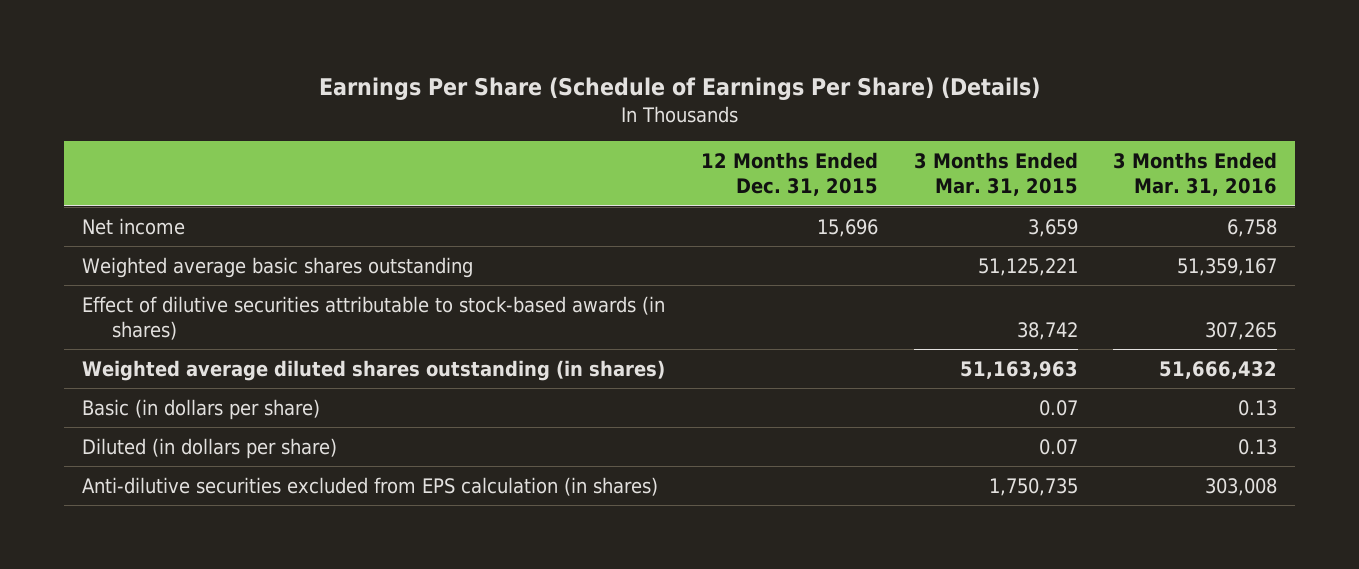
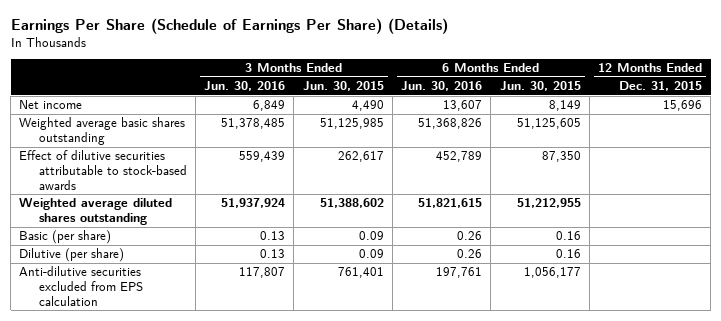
- | 12 Months Ended Dec. 31, 2015 | 3 Months Ended Mar. 31, 2015 | 3 Months Ended Mar. 31, 2016
+ | 3 Months Ended Jun. 30, 2016 | 3 Months Ended Jun. 30, 2015 | 6 Months Ended Jun. 30, 2016 | 6 Months Ended Jun. 30, 2015 | 12 Months Ended Dec. 31, 2015
- Effect of dilutive securities attributable to stock-based awards (in shares) | | 38,742 | 307,265
- Weighted average diluted shares outstanding (in shares) | | 51,163,963 | 51,666,432
- Basic (in dollars per share) | | 0.07 | 0.13
- Diluted (in dollars per share) | | 0.07 | 0.13
- Anti-dilutive securities excluded from EPS calculation (in shares) | | 1,750,735 | 303,008
+ Effect of dilutive securities attributable to stock-based awards | 559,439 | 262,617 | 452,789 | 87,350 |
+ Weighted average diluted shares outstanding | 51,937,924 | 51,388,602 | 51,821,615 | 51,212,955 |
+ Basic (per share) | 0.13 | 0.09 | 0.26 | 0.16 |
+ Dilutive (per share) | 0.13 | 0.09 | 0.26 | 0.16 |
+ Anti-dilutive securities excluded from EPS calculation | 117,807 | 761,401 | 197,761 | 1,056,177 |

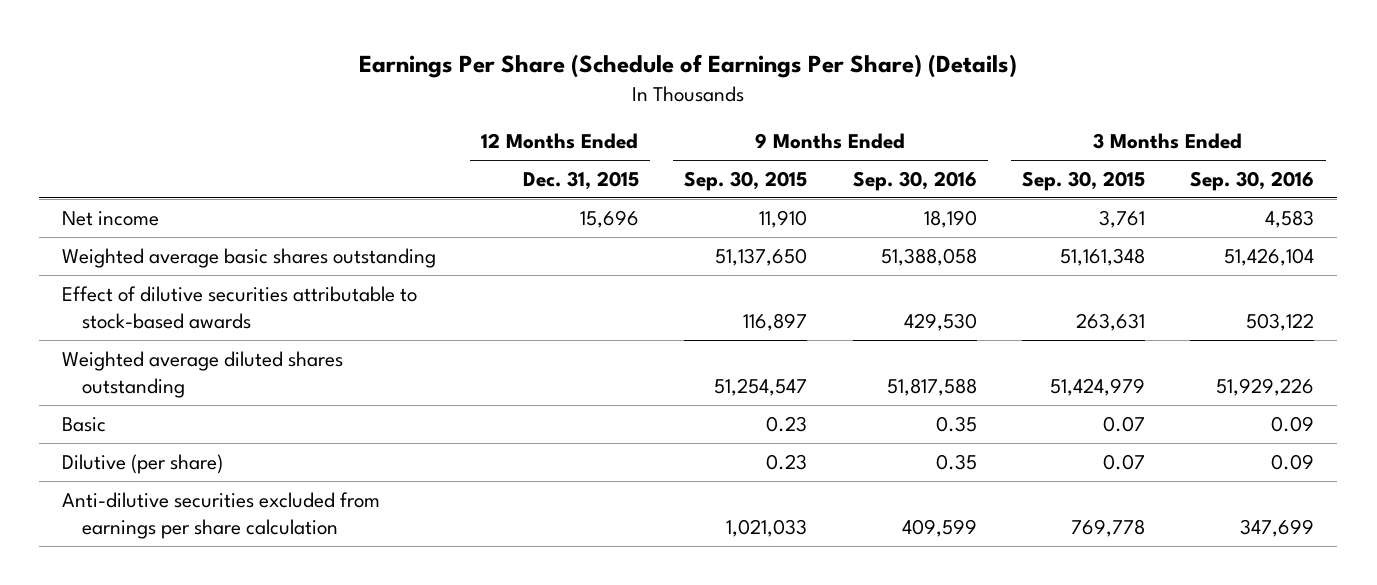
- | 3 Months Ended Jun. 30, 2016 | 3 Months Ended Jun. 30, 2015 | 6 Months Ended Jun. 30, 2016 | 6 Months Ended Jun. 30, 2015 | 12 Months Ended Dec. 31, 2015
+ | 12 Months Ended Dec. 31, 2015 | 9 Months Ended Sep. 30, 2015 | 9 Months Ended Sep. 30, 2016 | 3 Months Ended Sep. 30, 2015 | 3 Months Ended Sep. 30, 2016
- Basic (per share) | 0.13 | 0.09 | 0.26 | 0.16 |
+ Basic | | 0.23 | 0.35 | 0.07 | 0.09
- Anti-dilutive securities excluded from EPS calculation | 117,807 | 761,401 | 197,761 | 1,056,177 |
+ Anti-dilutive securities excluded from earnings per share calculation | | 1,021,033 | 409,599 | 769,778 | 347,699

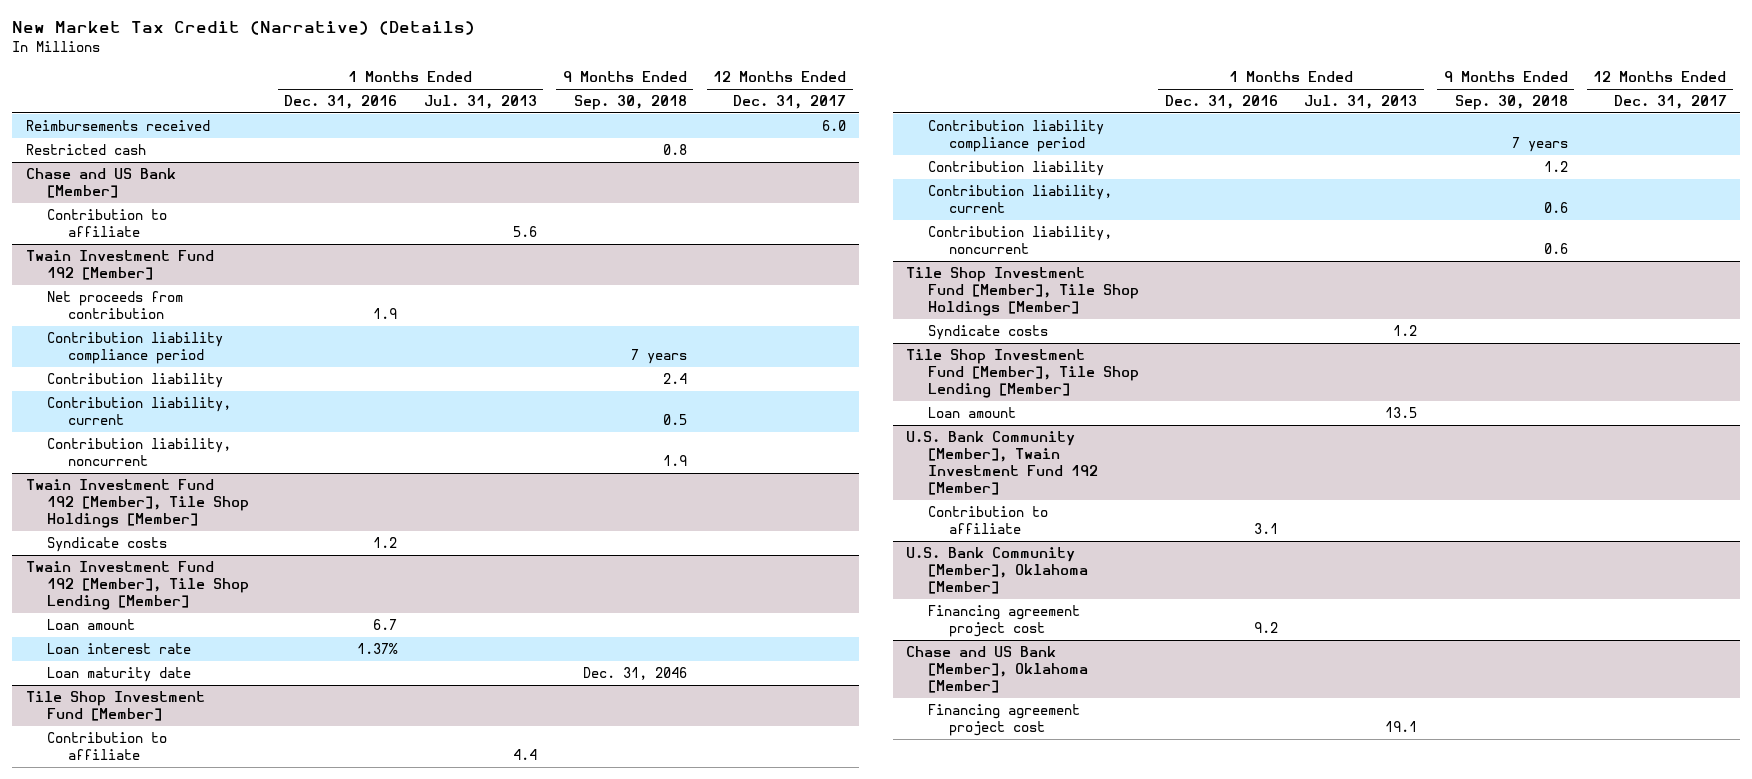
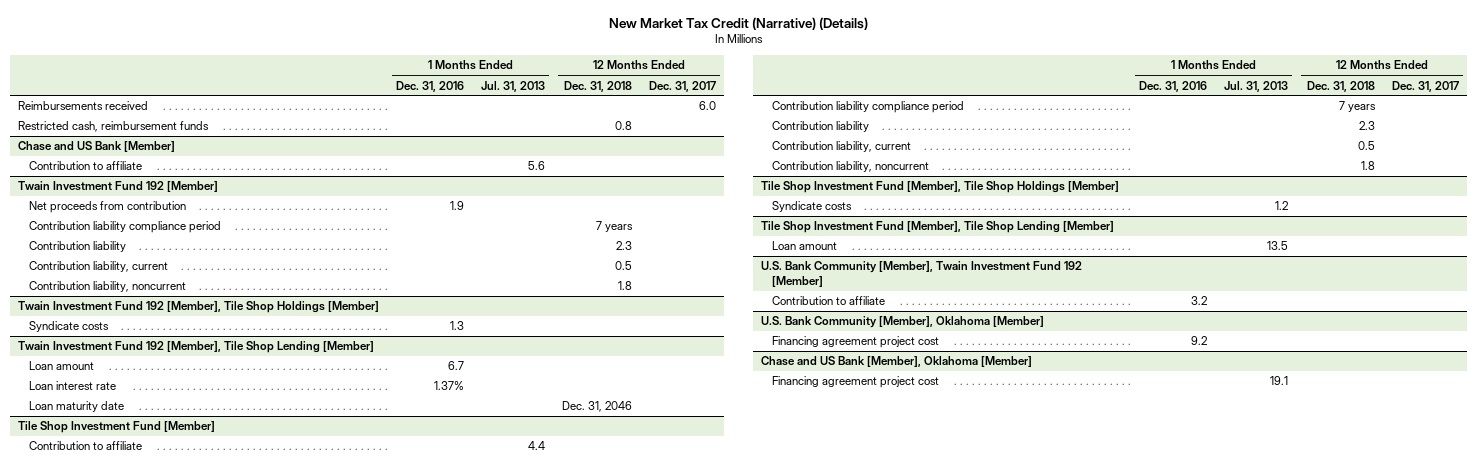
- | 1 Months Ended Dec. 31, 2016 | 1 Months Ended Jul. 31, 2013 | 9 Months Ended Sep. 30, 2018 | 12 Months Ended Dec. 31, 2017
+ | 1 Months Ended Dec. 31, 2016 | 1 Months Ended Jul. 31, 2013 | 12 Months Ended Dec. 31, 2018 | 12 Months Ended Dec. 31, 2017
- Restricted cash | | | 0.8 |
+ Restricted cash, reimbursement funds | | | 0.8 |
@ Twain Investment Fund 192 [Member], Tile Shop Holdings [Member]
- Syndicate costs | 1.2 | | |
+ Syndicate costs | 1.3 | | |
@ U.S. Bank Community [Member], Twain Investment Fund 192 [Member]
- Contribution to affiliate | 3.1 | | |
+ Contribution to affiliate | 3.2 | | |

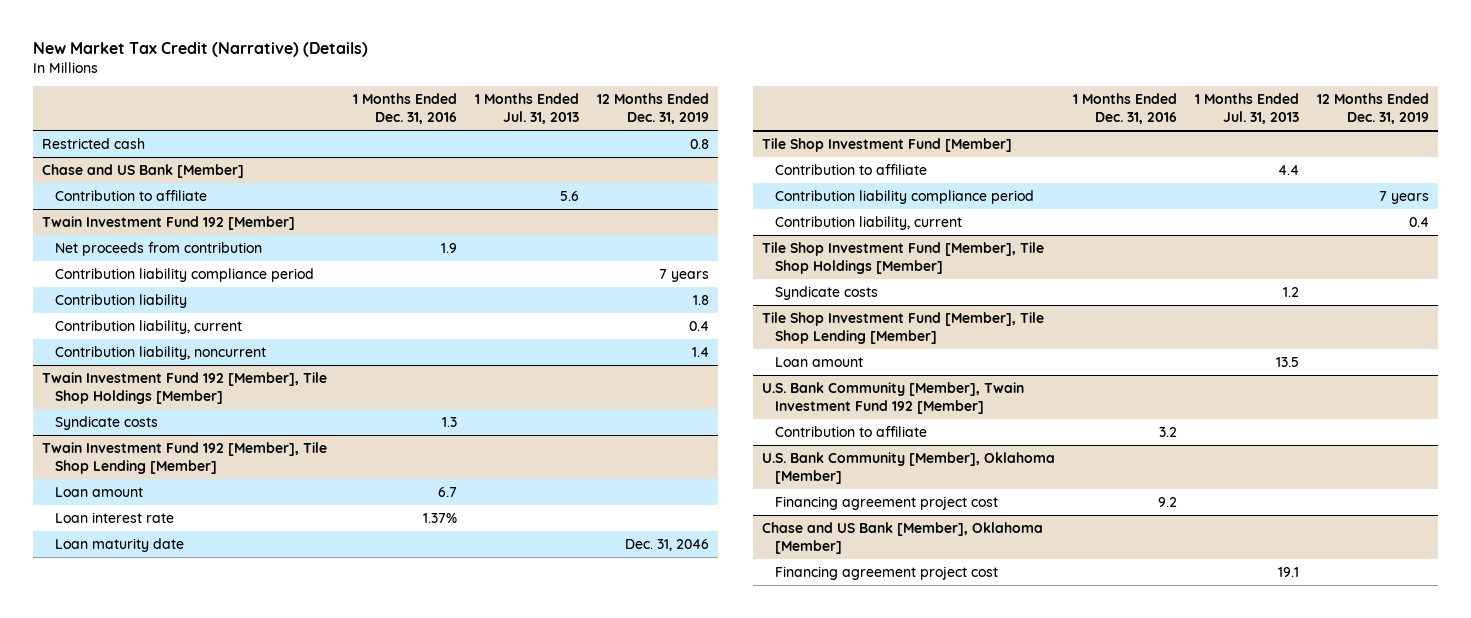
- | 1 Months Ended Dec. 31, 2016 | 1 Months Ended Jul. 31, 2013 | 12 Months Ended Dec. 31, 2018 | 12 Months Ended Dec. 31, 2017
+ | 1 Months Ended Dec. 31, 2016 | 1 Months Ended Jul. 31, 2013 | 12 Months Ended Dec. 31, 2019
- Reimbursements received | | | | 6.0
- Restricted cash, reimbursement funds | | | 0.8 |
+ Restricted cash | | | 0.8
@ Tile Shop Investment Fund [Member]
- Contribution liability | | | 2.3 |
- Contribution liability, noncurrent | | | 1.8 |

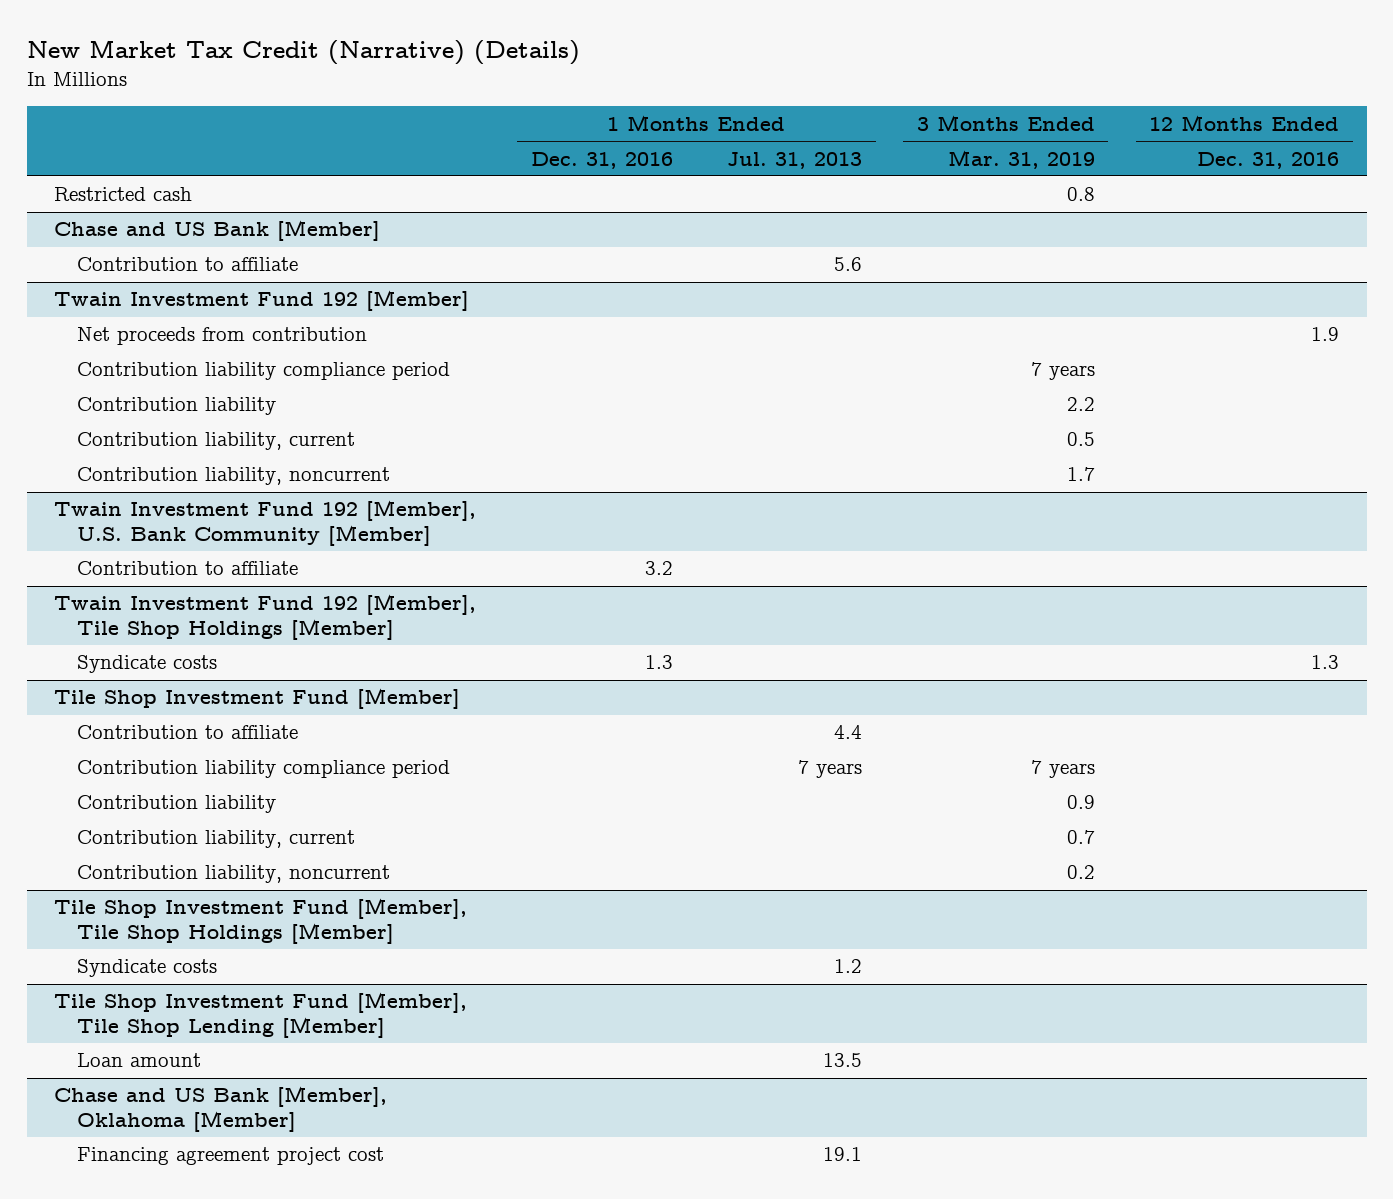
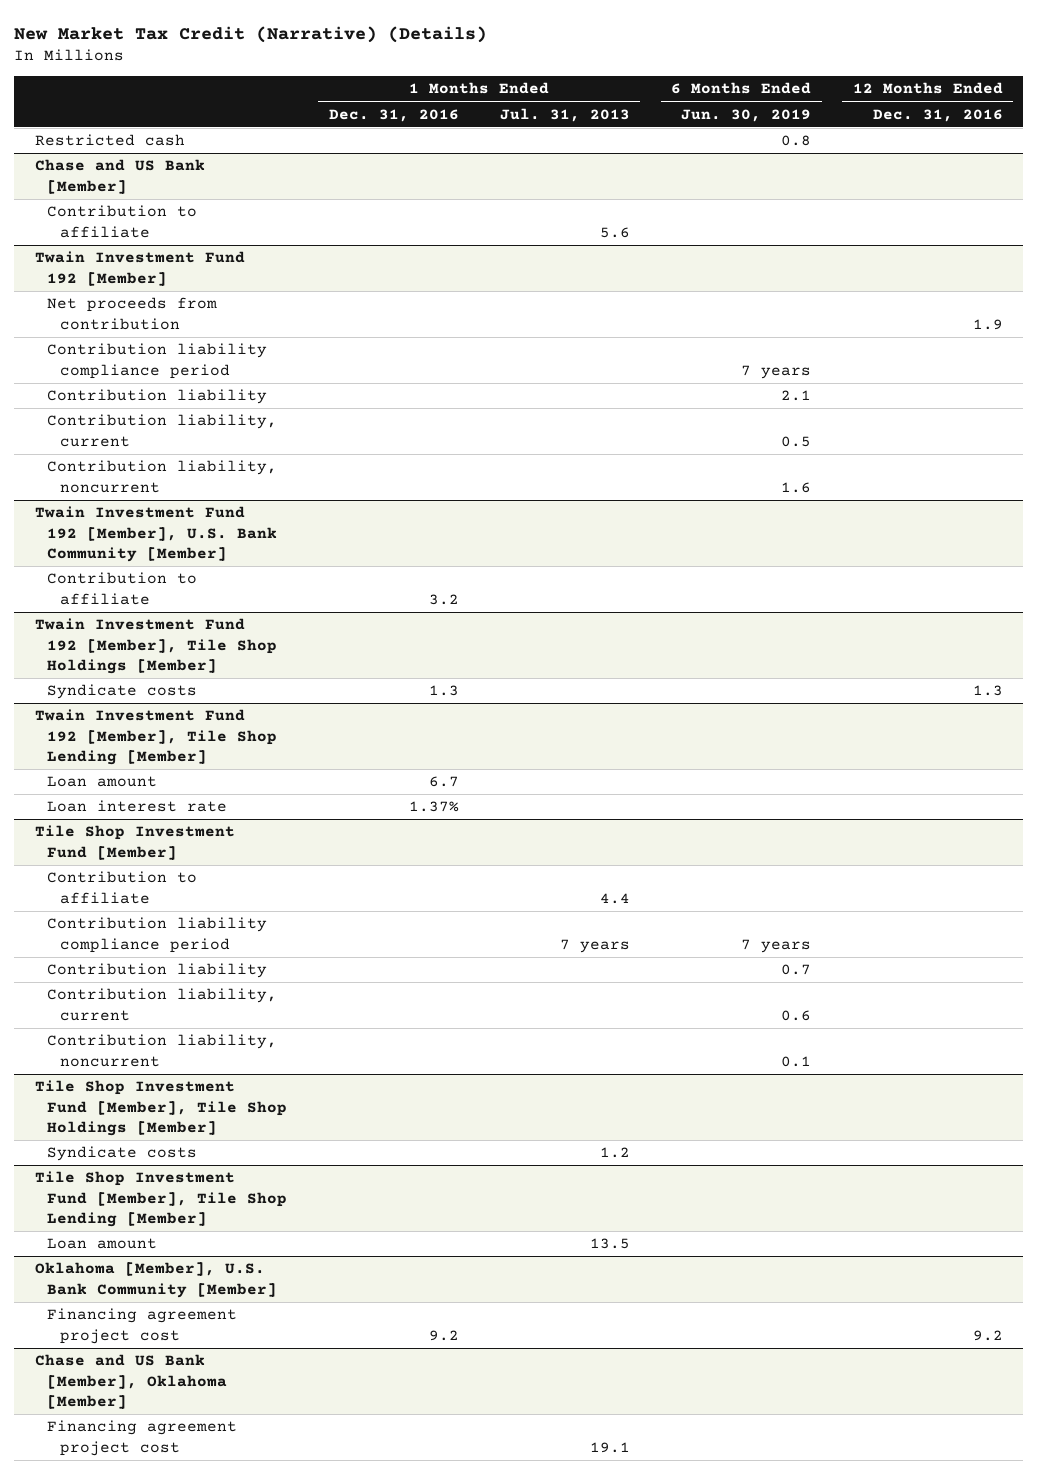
- | 1 Months Ended Dec. 31, 2016 | 1 Months Ended Jul. 31, 2013 | 3 Months Ended Mar. 31, 2019 | 12 Months Ended Dec. 31, 2016
+ | 1 Months Ended Dec. 31, 2016 | 1 Months Ended Jul. 31, 2013 | 6 Months Ended Jun. 30, 2019 | 12 Months Ended Dec. 31, 2016
+ Twain Investment Fund 192 [Member], Tile Shop Lending [Member]
+ Loan amount | 6.7 | | |
+ Loan interest rate | 1.37% | | |
+ Oklahoma [Member], U.S. Bank Community [Member]
+ Financing agreement project cost | 9.2 | | | 9.2

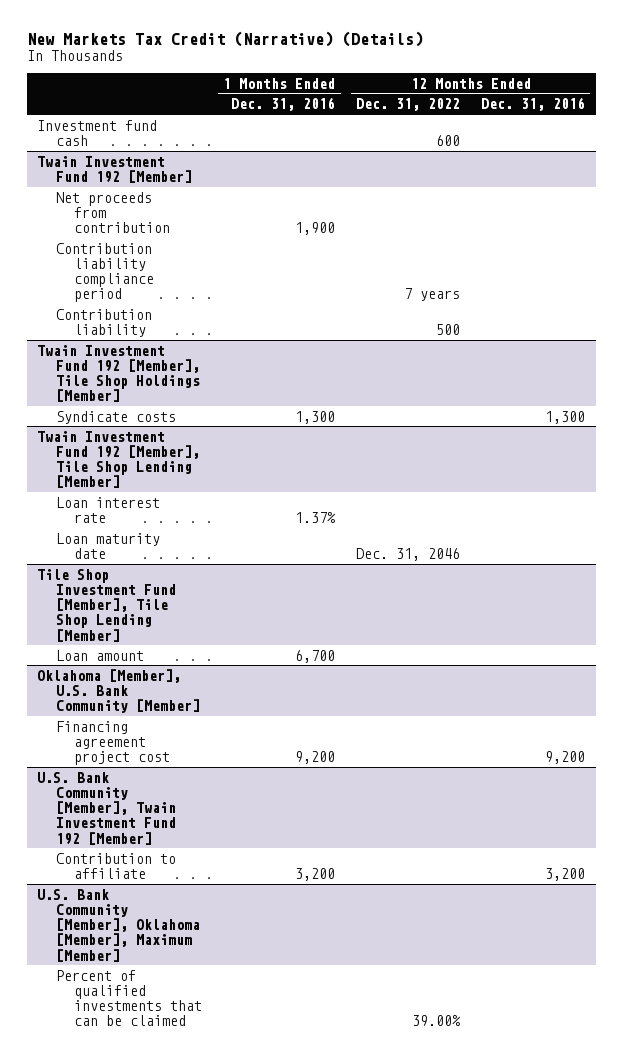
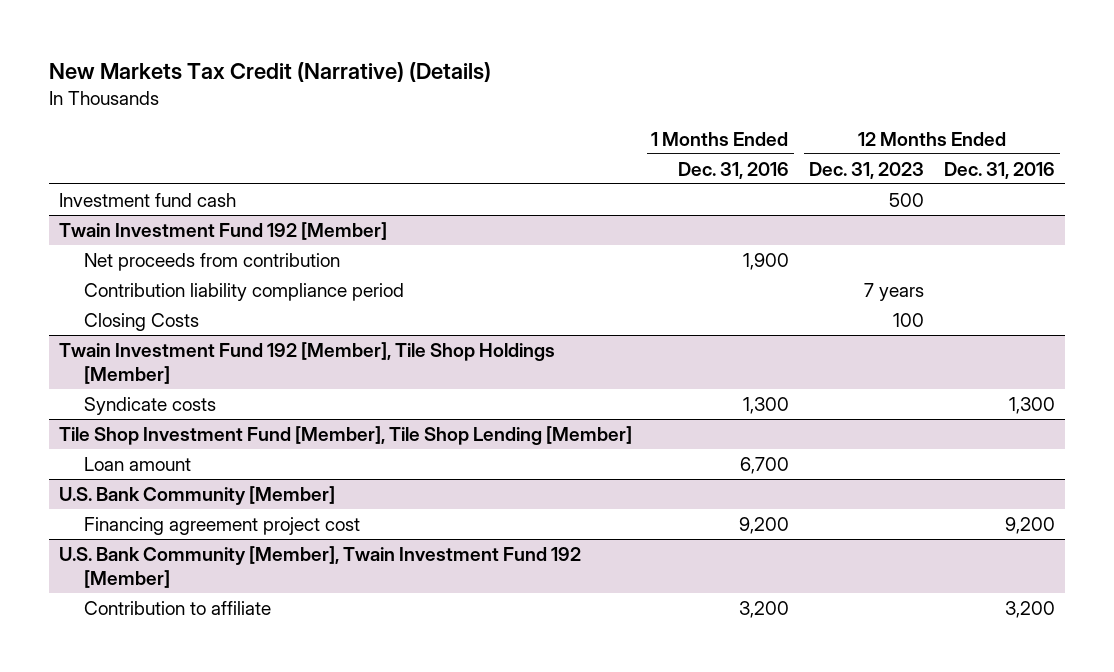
- | 1 Months Ended Dec. 31, 2016 | 12 Months Ended Dec. 31, 2022 | 12 Months Ended Dec. 31, 2016
+ | 1 Months Ended Dec. 31, 2016 | 12 Months Ended Dec. 31, 2023 | 12 Months Ended Dec. 31, 2016
@ Twain Investment Fund 192 [Member]
- Contribution liability | | 500 |
+ Closing Costs | | 100 |
- Twain Investment Fund 192 [Member], Tile Shop Lending [Member]
- Loan interest rate | 1.37% | |
- Loan maturity date | | Dec. 31, 2046 |
- Oklahoma [Member], U.S. Bank Community [Member]
+ U.S. Bank Community [Member]
- U.S. Bank Community [Member], Oklahoma [Member], Maximum [Member]
- Percent of qualified investments that can be claimed | | 39.00% |

